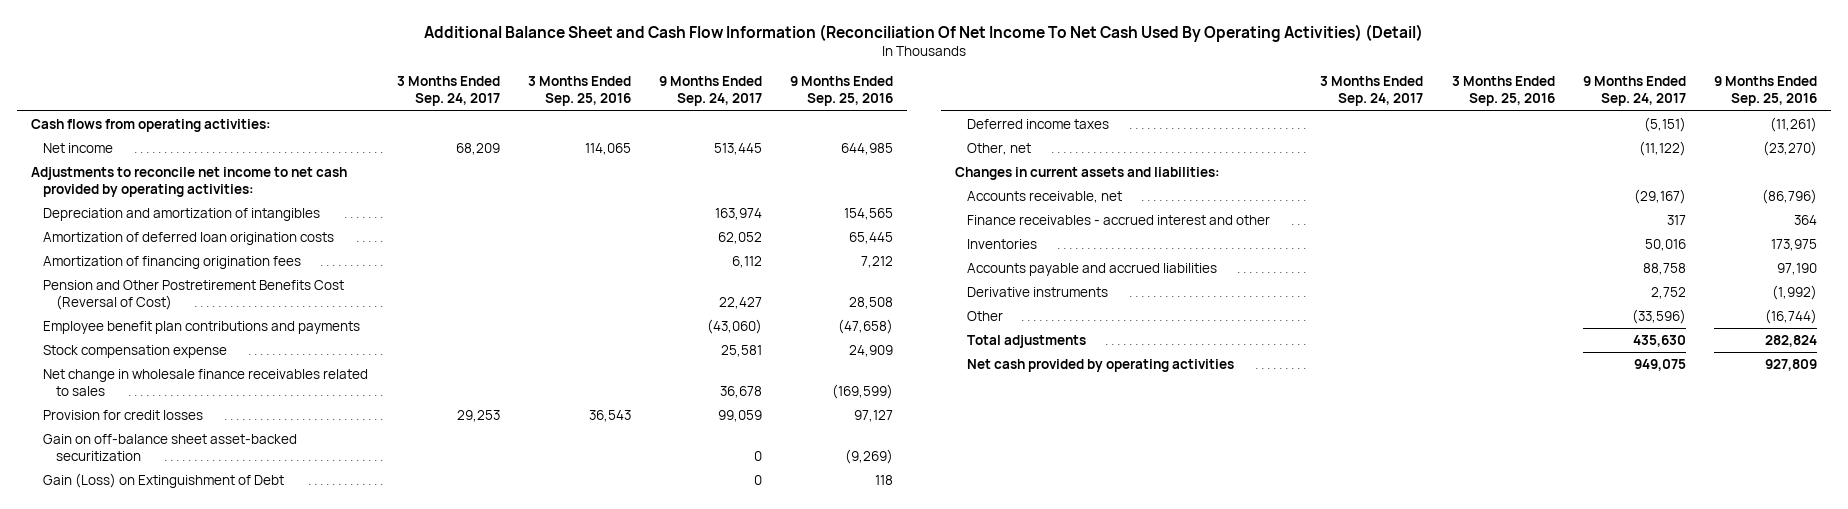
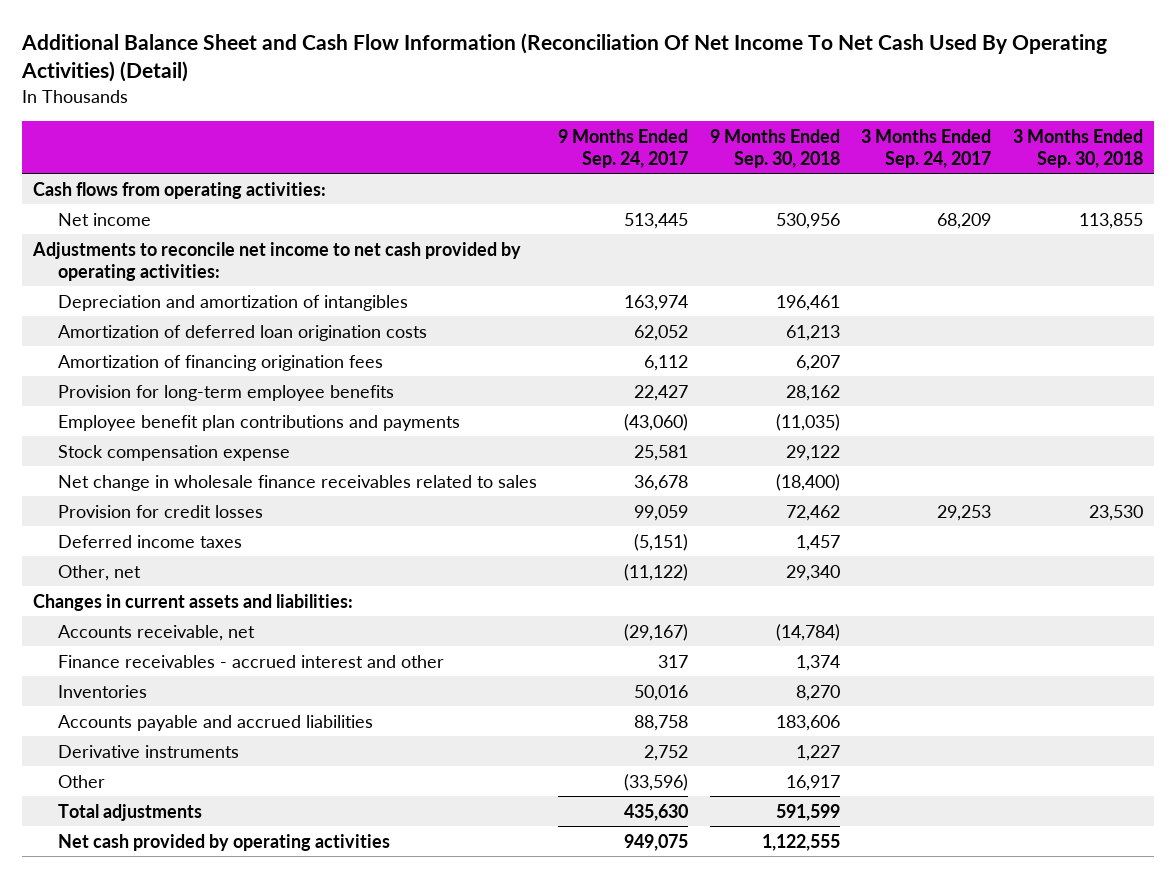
- | 3 Months Ended Sep. 24, 2017 | 3 Months Ended Sep. 25, 2016 | 9 Months Ended Sep. 24, 2017 | 9 Months Ended Sep. 25, 2016
+ | 9 Months Ended Sep. 24, 2017 | 9 Months Ended Sep. 30, 2018 | 3 Months Ended Sep. 24, 2017 | 3 Months Ended Sep. 30, 2018
- Pension and Other Postretirement Benefits Cost (Reversal of Cost) | | | 22,427 | 28,508
+ Provision for long-term employee benefits | 22,427 | 28,162 | |
- Gain on off-balance sheet asset-backed securitization | | | 0 | (9,269)
- Gain (Loss) on Extinguishment of Debt | | | 0 | 118

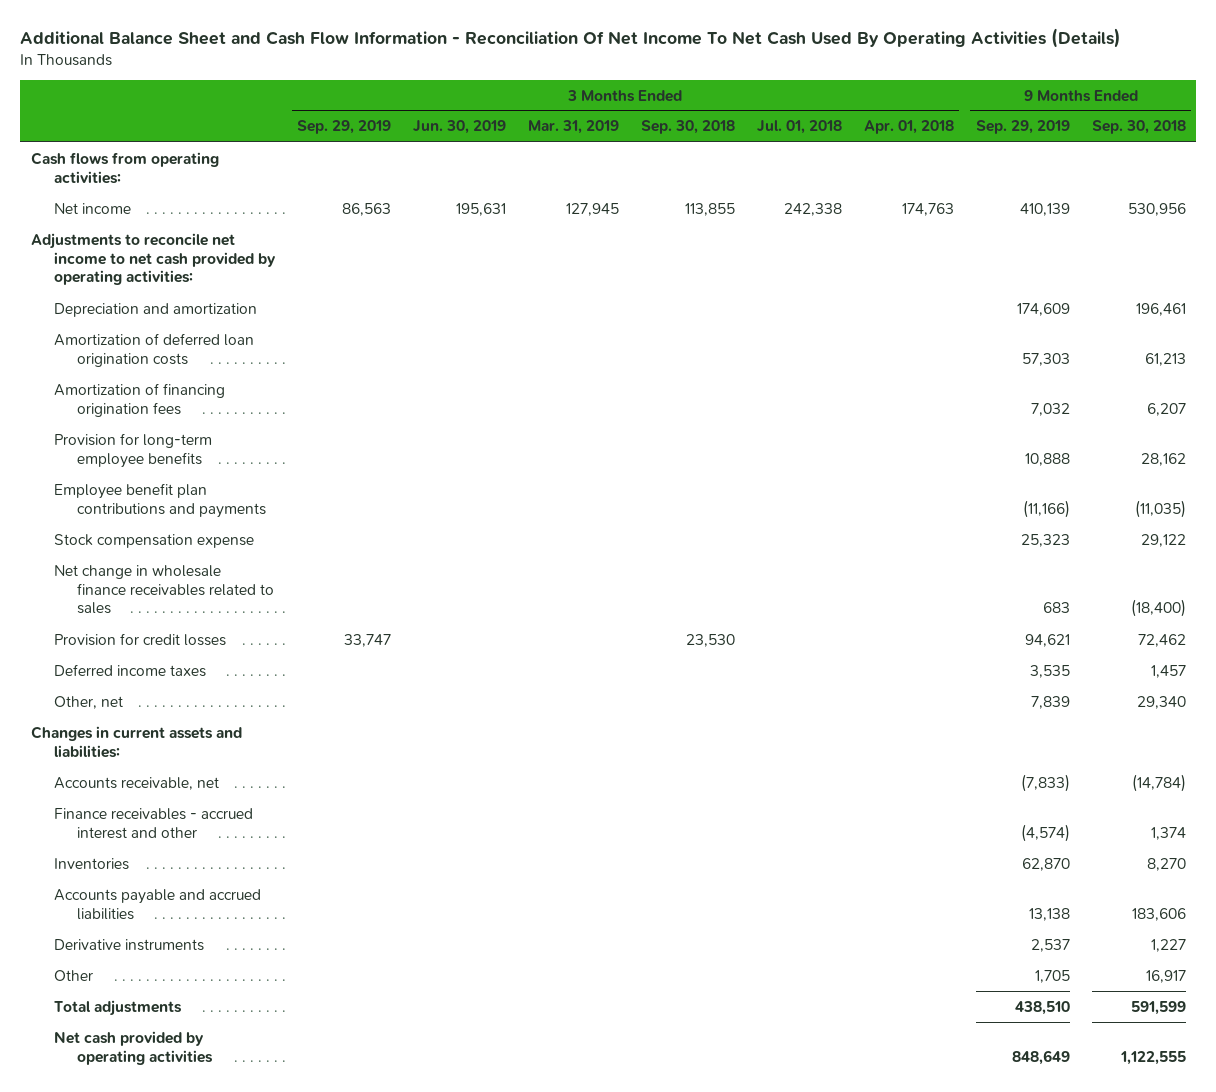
- Additional Balance Sheet and Cash Flow Information (Reconciliation Of Net Income To Net Cash Used By Operating Activities) (Detail)
+ Additional Balance Sheet and Cash Flow Information - Reconciliation Of Net Income To Net Cash Used By Operating Activities (Details)
- | 9 Months Ended Sep. 24, 2017 | 9 Months Ended Sep. 30, 2018 | 3 Months Ended Sep. 24, 2017 | 3 Months Ended Sep. 30, 2018
+ | 3 Months Ended Sep. 29, 2019 | 3 Months Ended Jun. 30, 2019 | 3 Months Ended Mar. 31, 2019 | 3 Months Ended Sep. 30, 2018 | 3 Months Ended Jul. 01, 2018 | 3 Months Ended Apr. 01, 2018 | 9 Months Ended Sep. 29, 2019 | 9 Months Ended Sep. 30, 2018
- Depreciation and amortization of intangibles | 163,974 | 196,461 | |
+ Depreciation and amortization | | | | | | | 174,609 | 196,461

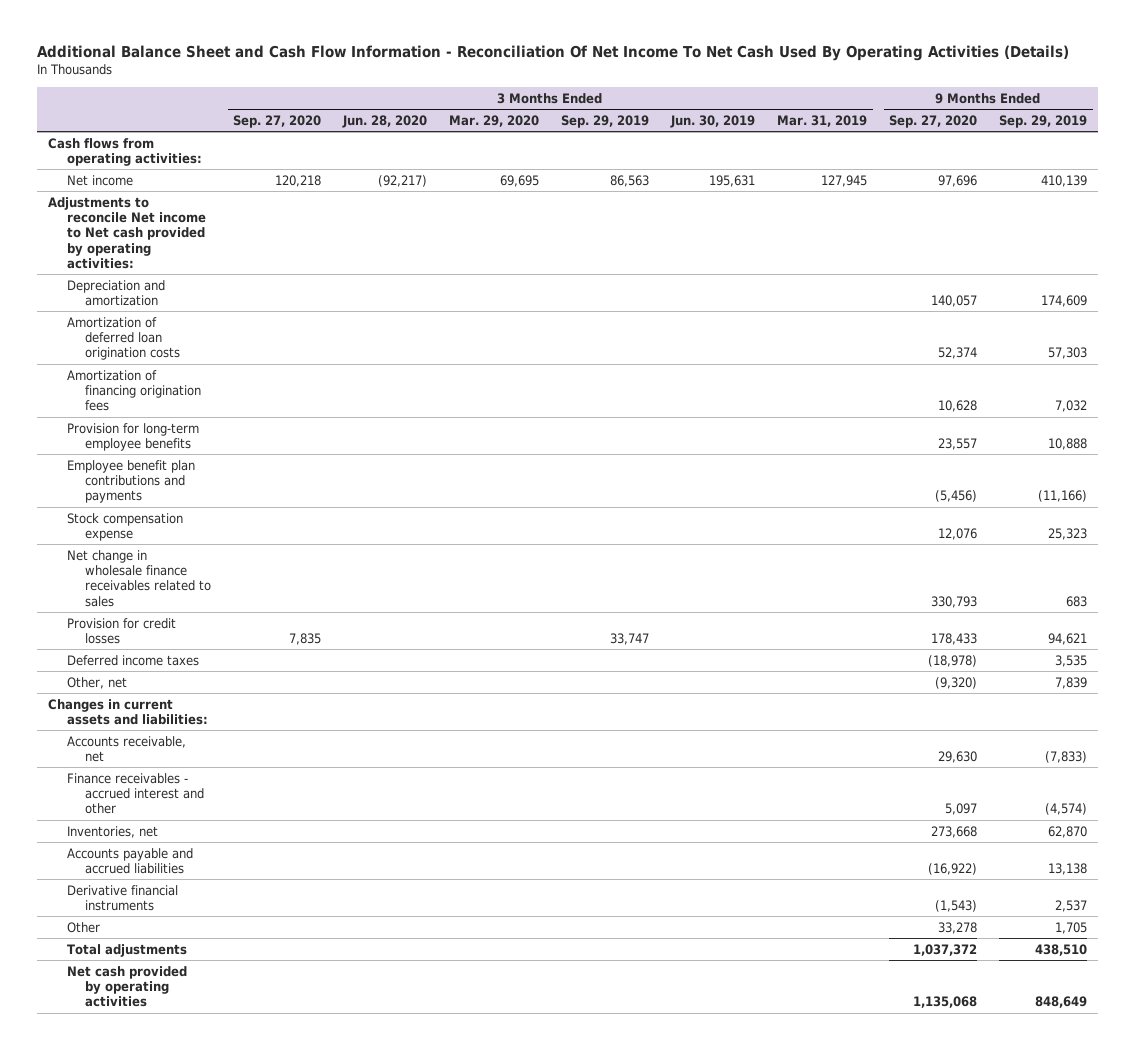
- | 3 Months Ended Sep. 29, 2019 | 3 Months Ended Jun. 30, 2019 | 3 Months Ended Mar. 31, 2019 | 3 Months Ended Sep. 30, 2018 | 3 Months Ended Jul. 01, 2018 | 3 Months Ended Apr. 01, 2018 | 9 Months Ended Sep. 29, 2019 | 9 Months Ended Sep. 30, 2018
+ | 3 Months Ended Sep. 27, 2020 | 3 Months Ended Jun. 28, 2020 | 3 Months Ended Mar. 29, 2020 | 3 Months Ended Sep. 29, 2019 | 3 Months Ended Jun. 30, 2019 | 3 Months Ended Mar. 31, 2019 | 9 Months Ended Sep. 27, 2020 | 9 Months Ended Sep. 29, 2019
- Adjustments to reconcile net income to net cash provided by operating activities:
+ Adjustments to reconcile Net income to Net cash provided by operating activities:
- Inventories | | | | | | | 62,870 | 8,270
+ Inventories, net | | | | | | | 273,668 | 62,870
- Derivative instruments | | | | | | | 2,537 | 1,227
+ Derivative financial instruments | | | | | | | (1,543) | 2,537

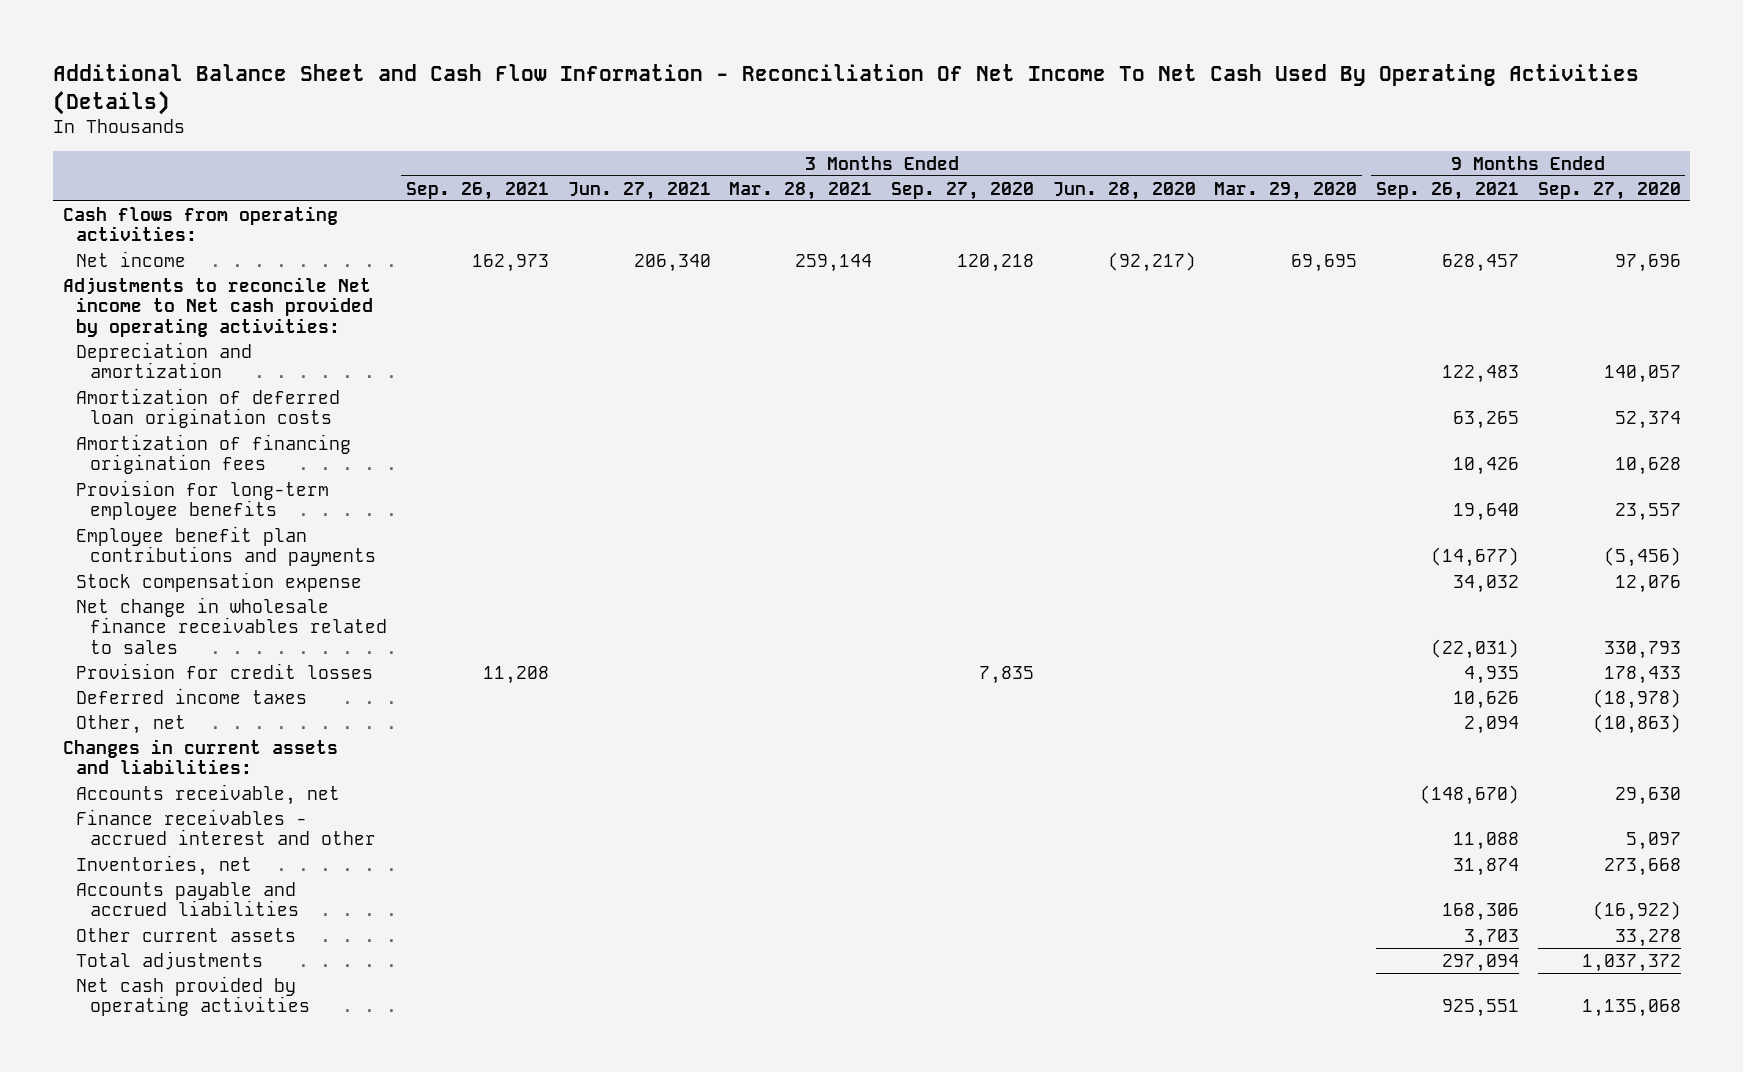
- | 3 Months Ended Sep. 27, 2020 | 3 Months Ended Jun. 28, 2020 | 3 Months Ended Mar. 29, 2020 | 3 Months Ended Sep. 29, 2019 | 3 Months Ended Jun. 30, 2019 | 3 Months Ended Mar. 31, 2019 | 9 Months Ended Sep. 27, 2020 | 9 Months Ended Sep. 29, 2019
+ | 3 Months Ended Sep. 26, 2021 | 3 Months Ended Jun. 27, 2021 | 3 Months Ended Mar. 28, 2021 | 3 Months Ended Sep. 27, 2020 | 3 Months Ended Jun. 28, 2020 | 3 Months Ended Mar. 29, 2020 | 9 Months Ended Sep. 26, 2021 | 9 Months Ended Sep. 27, 2020
- Other, net | | | | | | | (9,320) | 7,839
+ Other, net | | | | | | | 2,094 | (10,863)
- Derivative financial instruments | | | | | | | (1,543) | 2,537
- Other | | | | | | | 33,278 | 1,705
+ Other current assets | | | | | | | 3,703 | 33,278

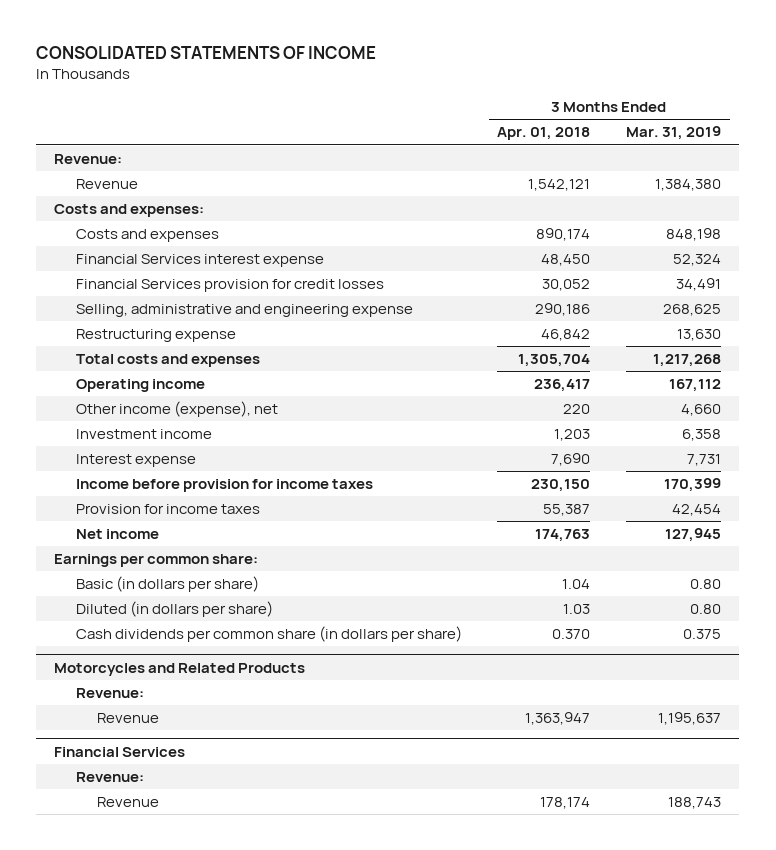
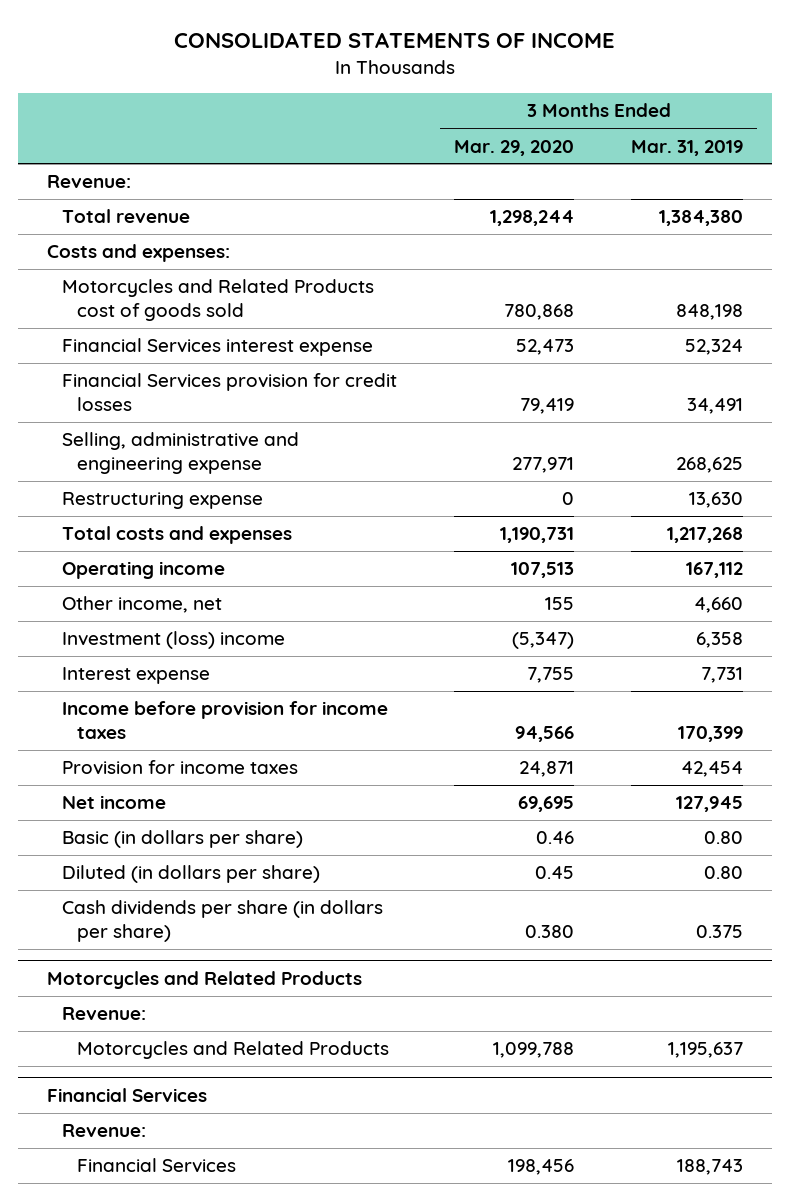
- | 3 Months Ended Apr. 01, 2018 | 3 Months Ended Mar. 31, 2019
+ | 3 Months Ended Mar. 29, 2020 | 3 Months Ended Mar. 31, 2019
- Revenue | 1,542,121 | 1,384,380
+ Total revenue | 1,298,244 | 1,384,380
- Costs and expenses | 890,174 | 848,198
+ Motorcycles and Related Products cost of goods sold | 780,868 | 848,198
- Other income (expense), net | 220 | 4,660
- Investment income | 1,203 | 6,358
+ Other income, net | 155 | 4,660
+ Investment (loss) income | (5,347) | 6,358
- Earnings per common share:
- Cash dividends per common share (in dollars per share) | 0.370 | 0.375
+ Cash dividends per share (in dollars per share) | 0.380 | 0.375
@ Motorcycles and Related Products
- Revenue | 1,363,947 | 1,195,637
+ Motorcycles and Related Products | 1,099,788 | 1,195,637
@ Financial Services
- Revenue | 178,174 | 188,743
+ Financial Services | 198,456 | 188,743

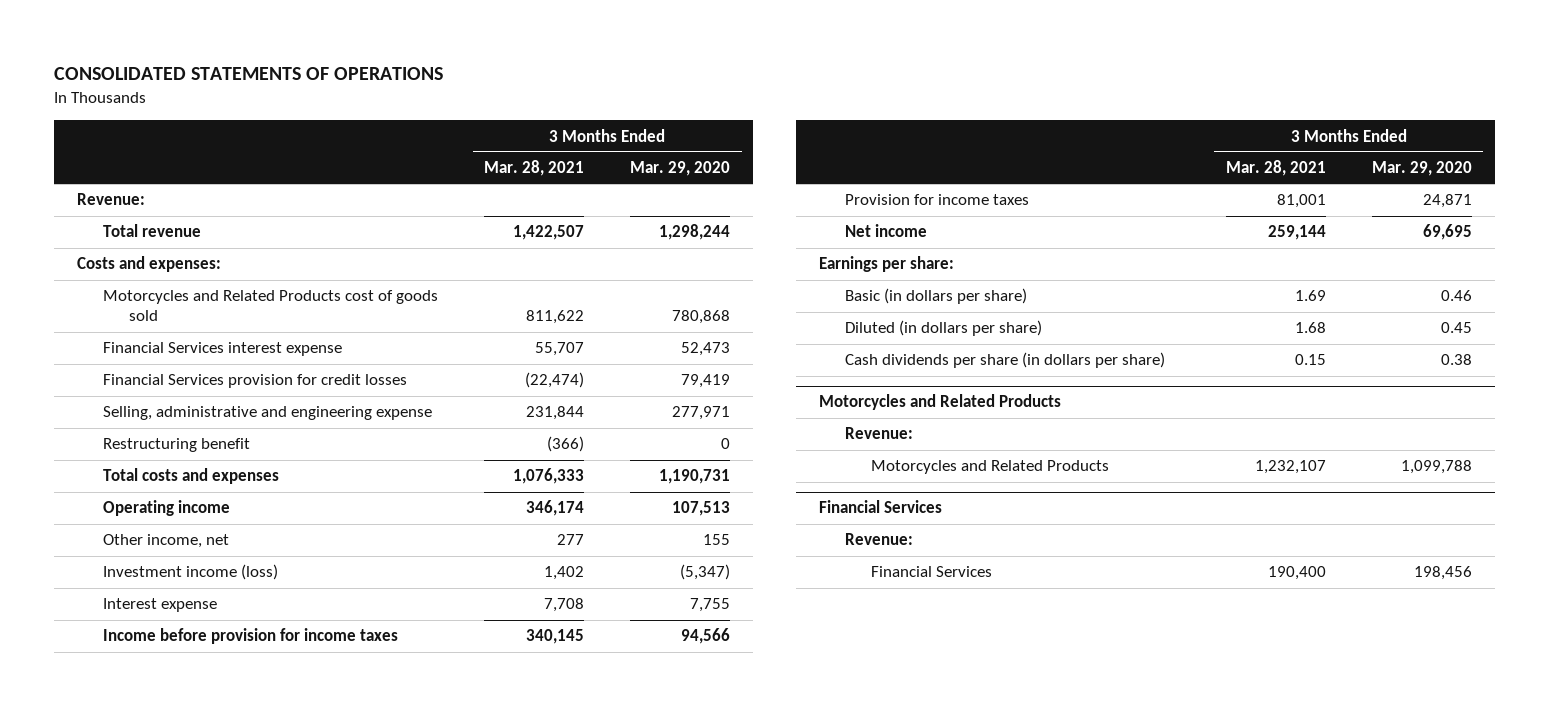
- CONSOLIDATED STATEMENTS OF INCOME
+ CONSOLIDATED STATEMENTS OF OPERATIONS
- | 3 Months Ended Mar. 29, 2020 | 3 Months Ended Mar. 31, 2019
+ | 3 Months Ended Mar. 28, 2021 | 3 Months Ended Mar. 29, 2020
- Restructuring expense | 0 | 13,630
+ Restructuring benefit | (366) | 0
- Investment (loss) income | (5,347) | 6,358
+ Investment income (loss) | 1,402 | (5,347)
+ Earnings per share:
- Cash dividends per share (in dollars per share) | 0.380 | 0.375
+ Cash dividends per share (in dollars per share) | 0.15 | 0.38

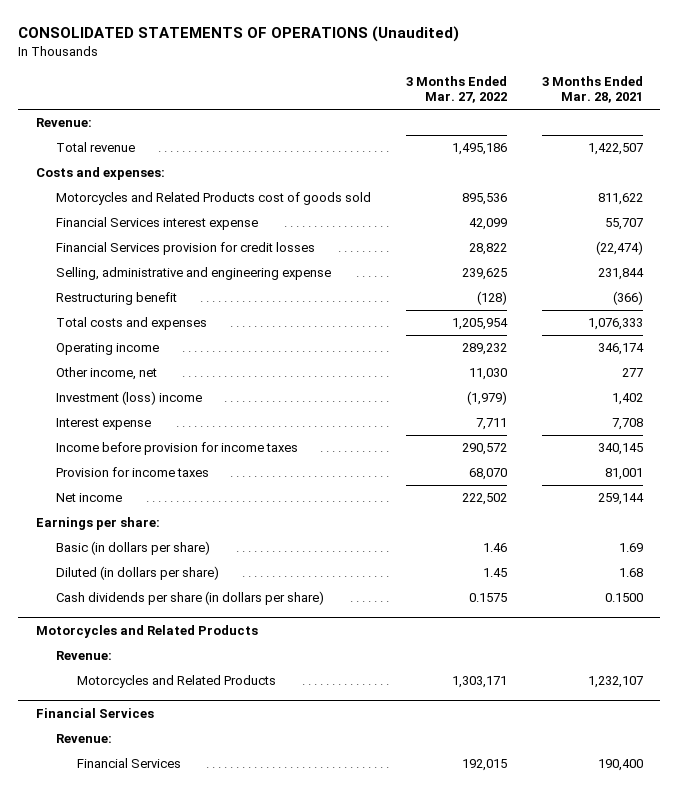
- CONSOLIDATED STATEMENTS OF OPERATIONS
+ CONSOLIDATED STATEMENTS OF OPERATIONS (Unaudited)
- | 3 Months Ended Mar. 28, 2021 | 3 Months Ended Mar. 29, 2020
+ | 3 Months Ended Mar. 27, 2022 | 3 Months Ended Mar. 28, 2021
- Investment income (loss) | 1,402 | (5,347)
+ Investment (loss) income | (1,979) | 1,402
- Cash dividends per share (in dollars per share) | 0.15 | 0.38
+ Cash dividends per share (in dollars per share) | 0.1575 | 0.1500

